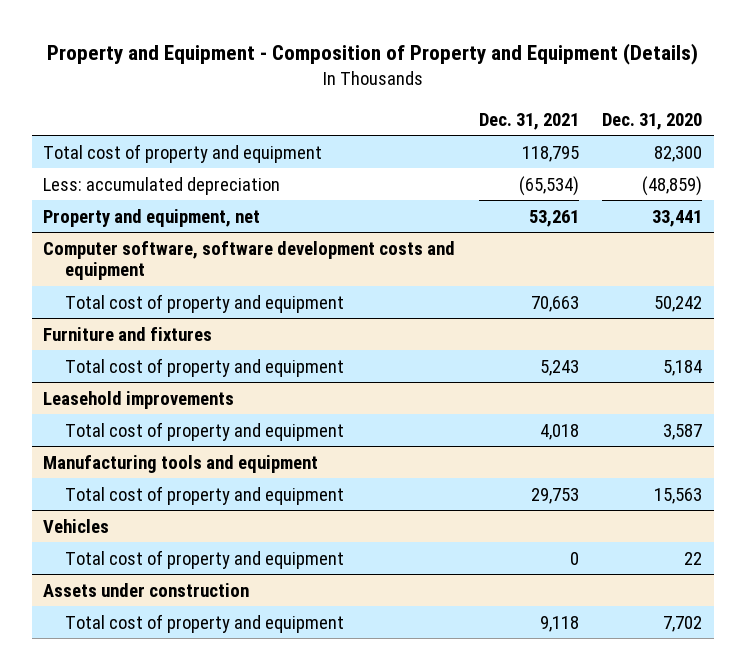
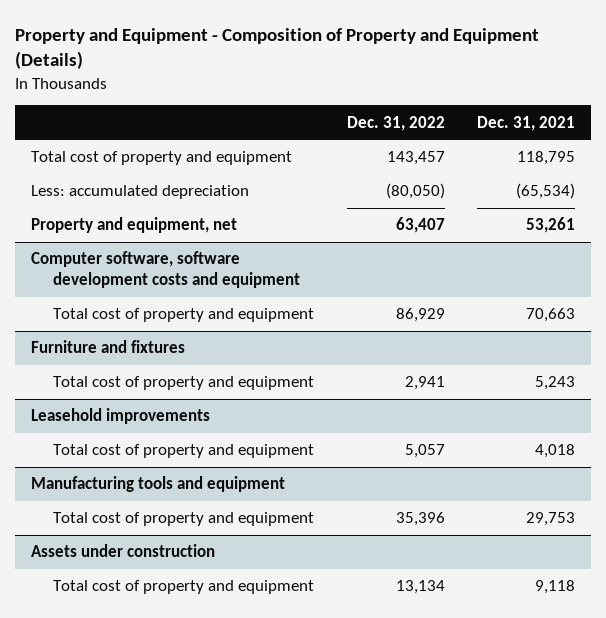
- | Dec. 31, 2021 | Dec. 31, 2020
+ | Dec. 31, 2022 | Dec. 31, 2021
- Vehicles
- Total cost of property and equipment | 0 | 22

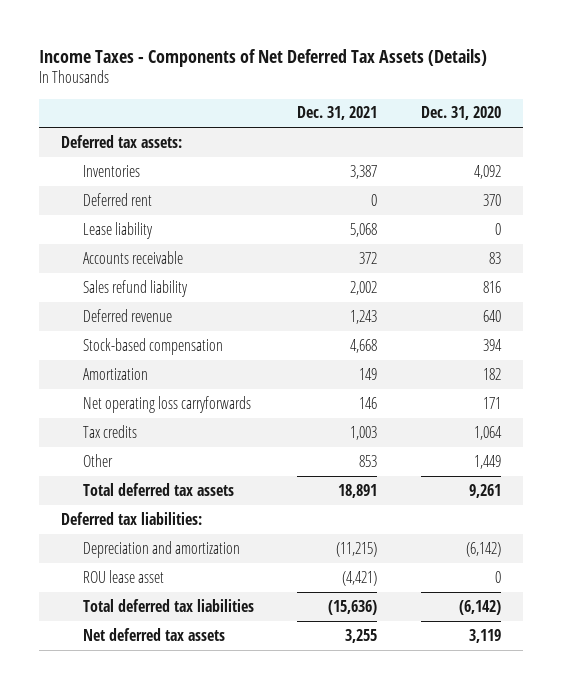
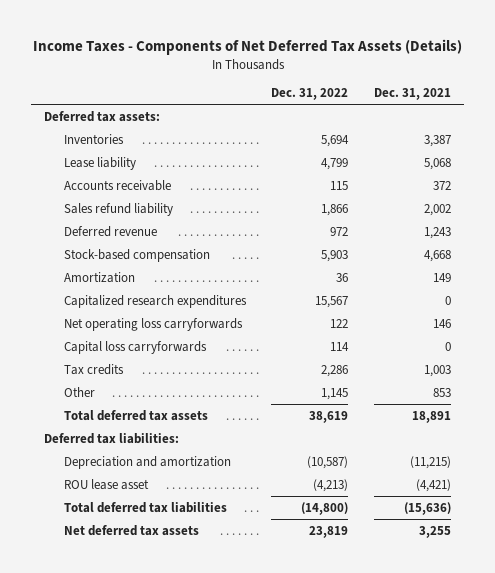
- | Dec. 31, 2021 | Dec. 31, 2020
+ | Dec. 31, 2022 | Dec. 31, 2021
- Deferred rent | 0 | 370
+ Capitalized research expenditures | 15,567 | 0
+ Capital loss carryforwards | 114 | 0

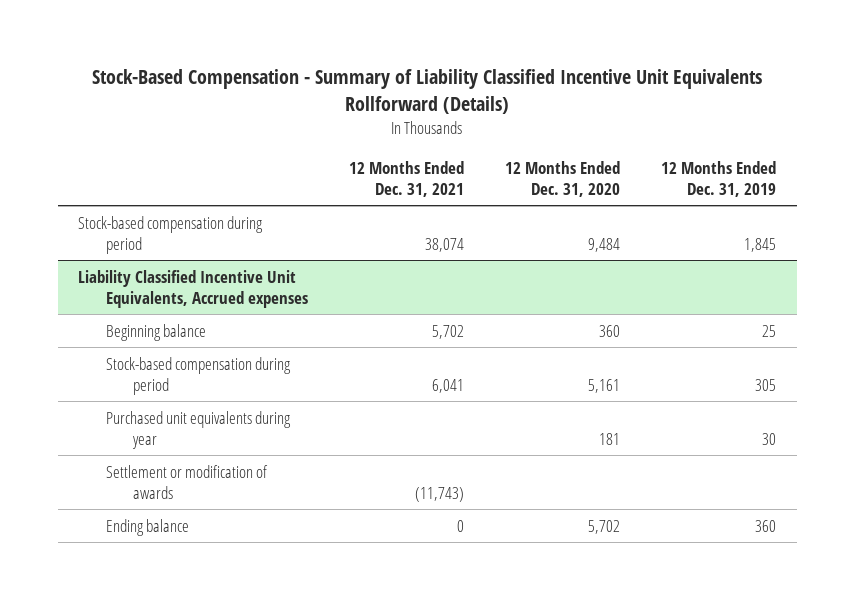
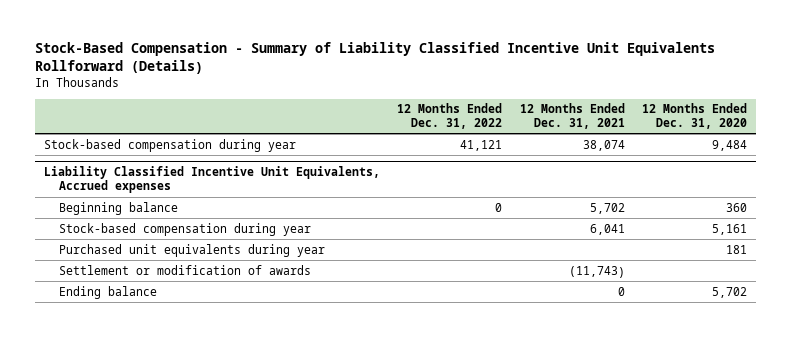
- | 12 Months Ended Dec. 31, 2021 | 12 Months Ended Dec. 31, 2020 | 12 Months Ended Dec. 31, 2019
+ | 12 Months Ended Dec. 31, 2022 | 12 Months Ended Dec. 31, 2021 | 12 Months Ended Dec. 31, 2020
- Stock-based compensation during period | 38,074 | 9,484 | 1,845
+ Stock-based compensation during year | 41,121 | 38,074 | 9,484
@ Liability Classified Incentive Unit Equivalents, Accrued expenses
- Stock-based compensation during period | 6,041 | 5,161 | 305
+ Stock-based compensation during year | | 6,041 | 5,161

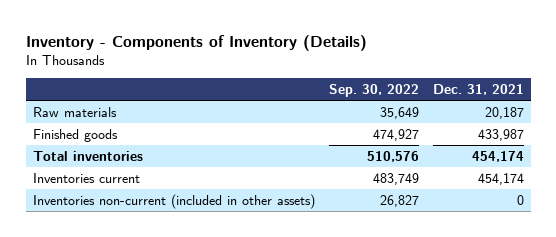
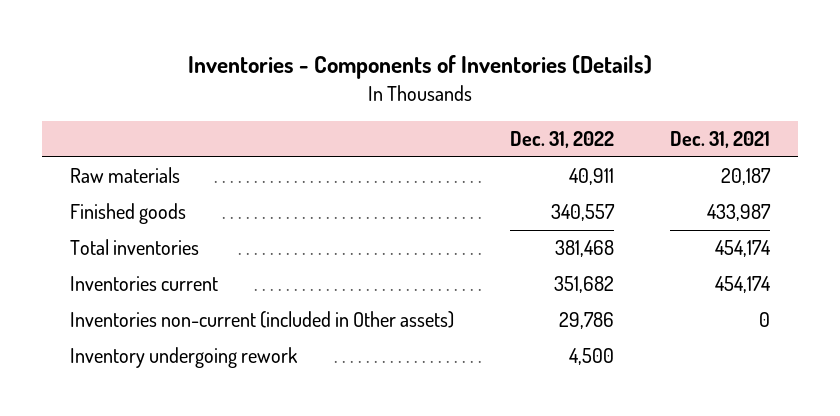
- Inventory - Components of Inventory (Details)
+ Inventories - Components of Inventories (Details)
- | Sep. 30, 2022 | Dec. 31, 2021
+ | Dec. 31, 2022 | Dec. 31, 2021
- Inventories non-current (included in other assets) | 26,827 | 0
+ Inventories non-current (included in Other assets) | 29,786 | 0
+ Inventory undergoing rework | 4,500 |

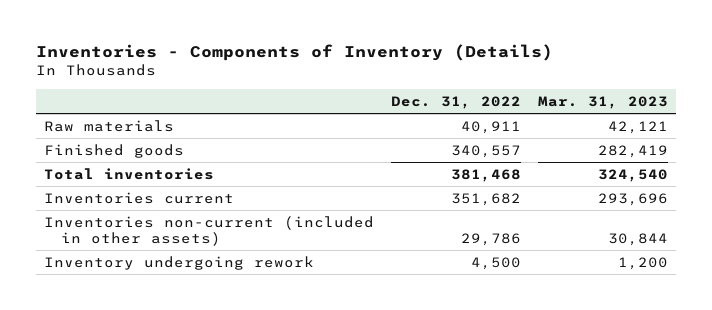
- Inventories - Components of Inventories (Details)
+ Inventories - Components of Inventory (Details)
- | Dec. 31, 2022 | Dec. 31, 2021
+ | Dec. 31, 2022 | Mar. 31, 2023
- Inventories non-current (included in Other assets) | 29,786 | 0
+ Inventories non-current (included in other assets) | 29,786 | 30,844

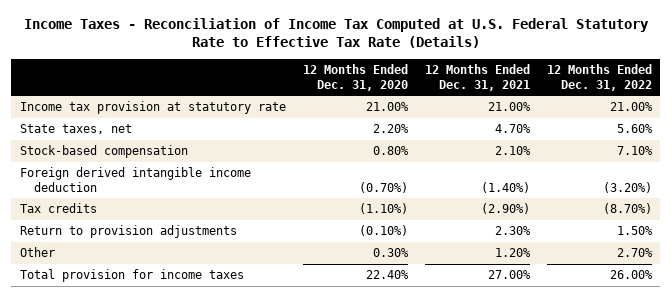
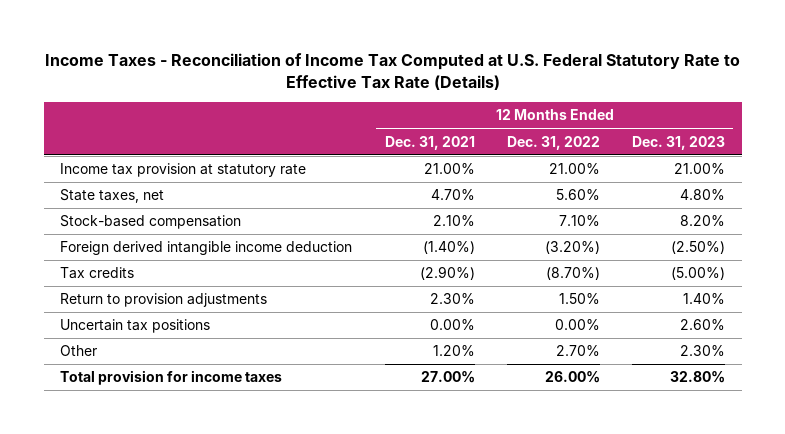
- | 12 Months Ended Dec. 31, 2020 | 12 Months Ended Dec. 31, 2021 | 12 Months Ended Dec. 31, 2022
+ | 12 Months Ended Dec. 31, 2021 | 12 Months Ended Dec. 31, 2022 | 12 Months Ended Dec. 31, 2023
+ Uncertain tax positions | 0.00% | 0.00% | 2.60%

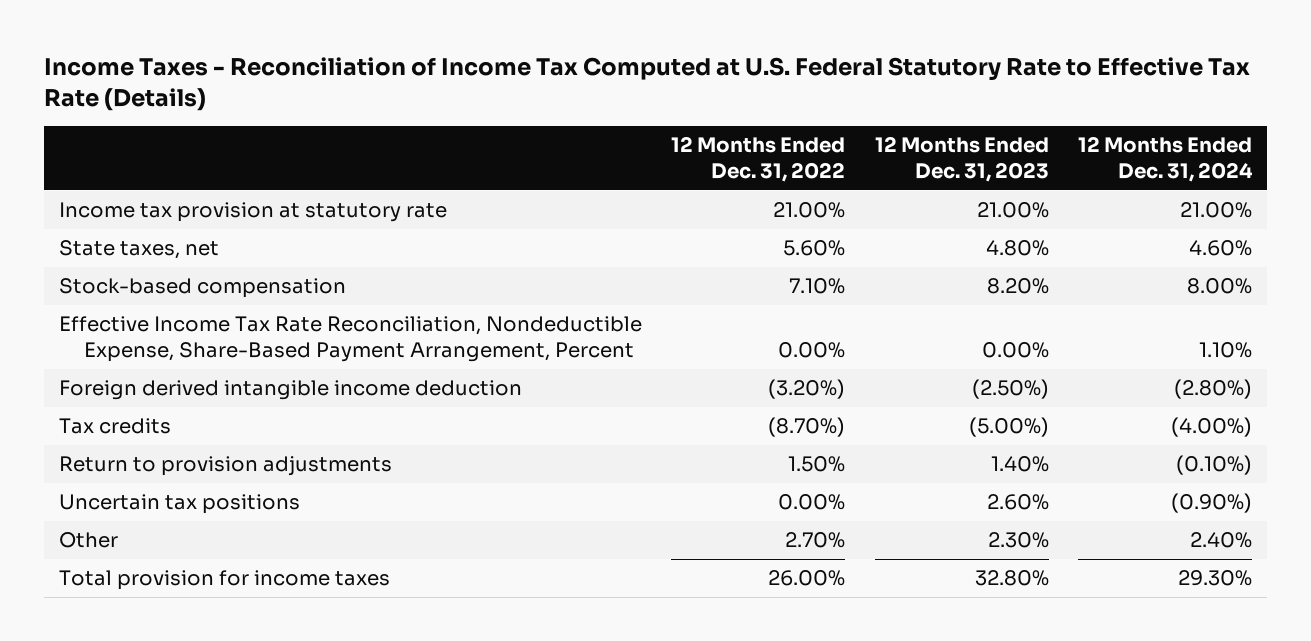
- | 12 Months Ended Dec. 31, 2021 | 12 Months Ended Dec. 31, 2022 | 12 Months Ended Dec. 31, 2023
+ | 12 Months Ended Dec. 31, 2022 | 12 Months Ended Dec. 31, 2023 | 12 Months Ended Dec. 31, 2024
+ Effective Income Tax Rate Reconciliation, Nondeductible Expense, Share-Based Payment Arrangement, Percent | 0.00% | 0.00% | 1.10%

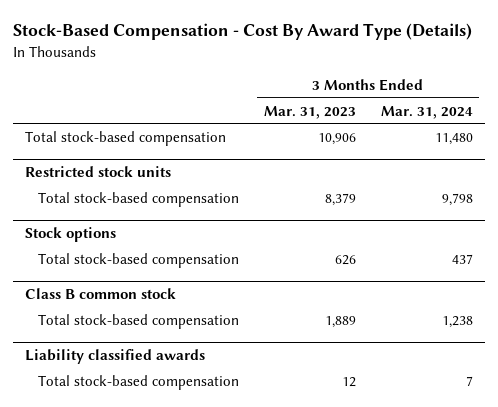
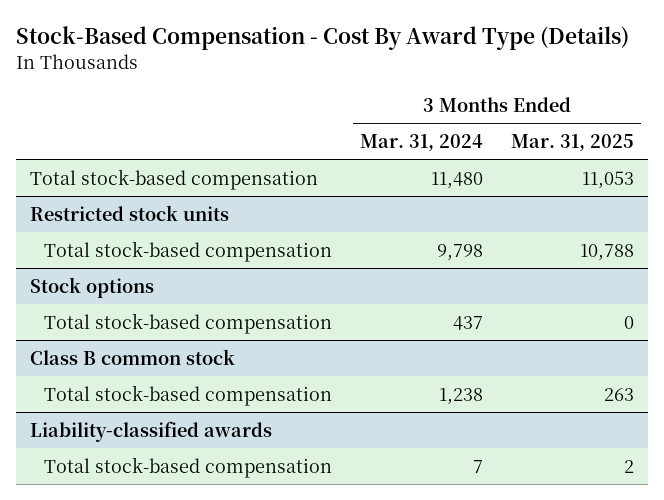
- | 3 Months Ended Mar. 31, 2023 | 3 Months Ended Mar. 31, 2024
+ | 3 Months Ended Mar. 31, 2024 | 3 Months Ended Mar. 31, 2025
- Liability classified awards
+ Liability-classified awards

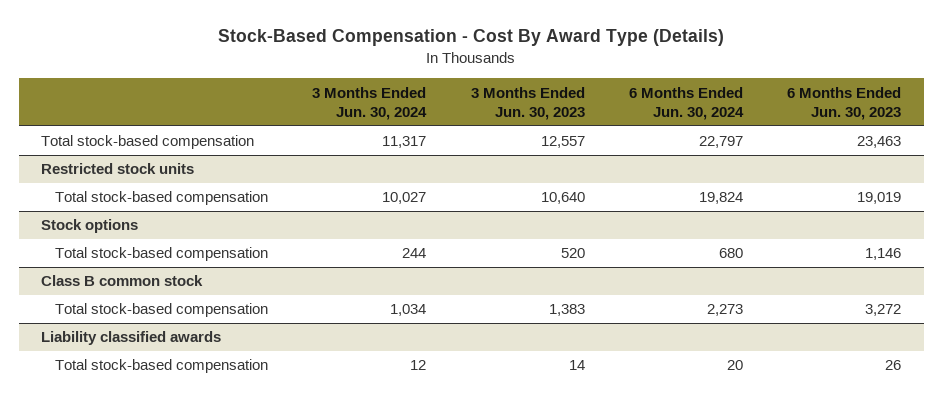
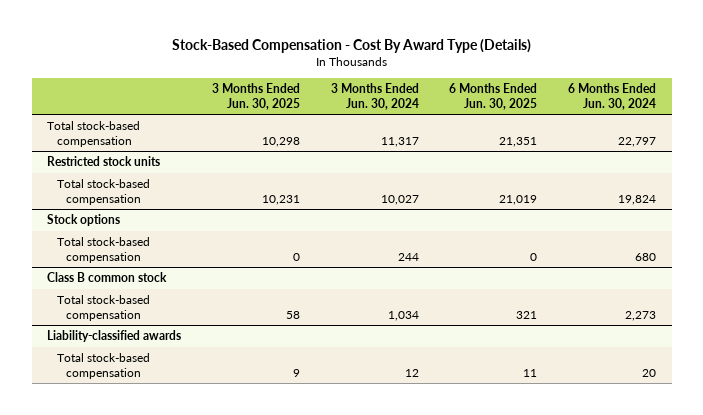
- | 3 Months Ended Jun. 30, 2024 | 3 Months Ended Jun. 30, 2023 | 6 Months Ended Jun. 30, 2024 | 6 Months Ended Jun. 30, 2023
+ | 3 Months Ended Jun. 30, 2025 | 3 Months Ended Jun. 30, 2024 | 6 Months Ended Jun. 30, 2025 | 6 Months Ended Jun. 30, 2024
- Liability classified awards
+ Liability-classified awards

